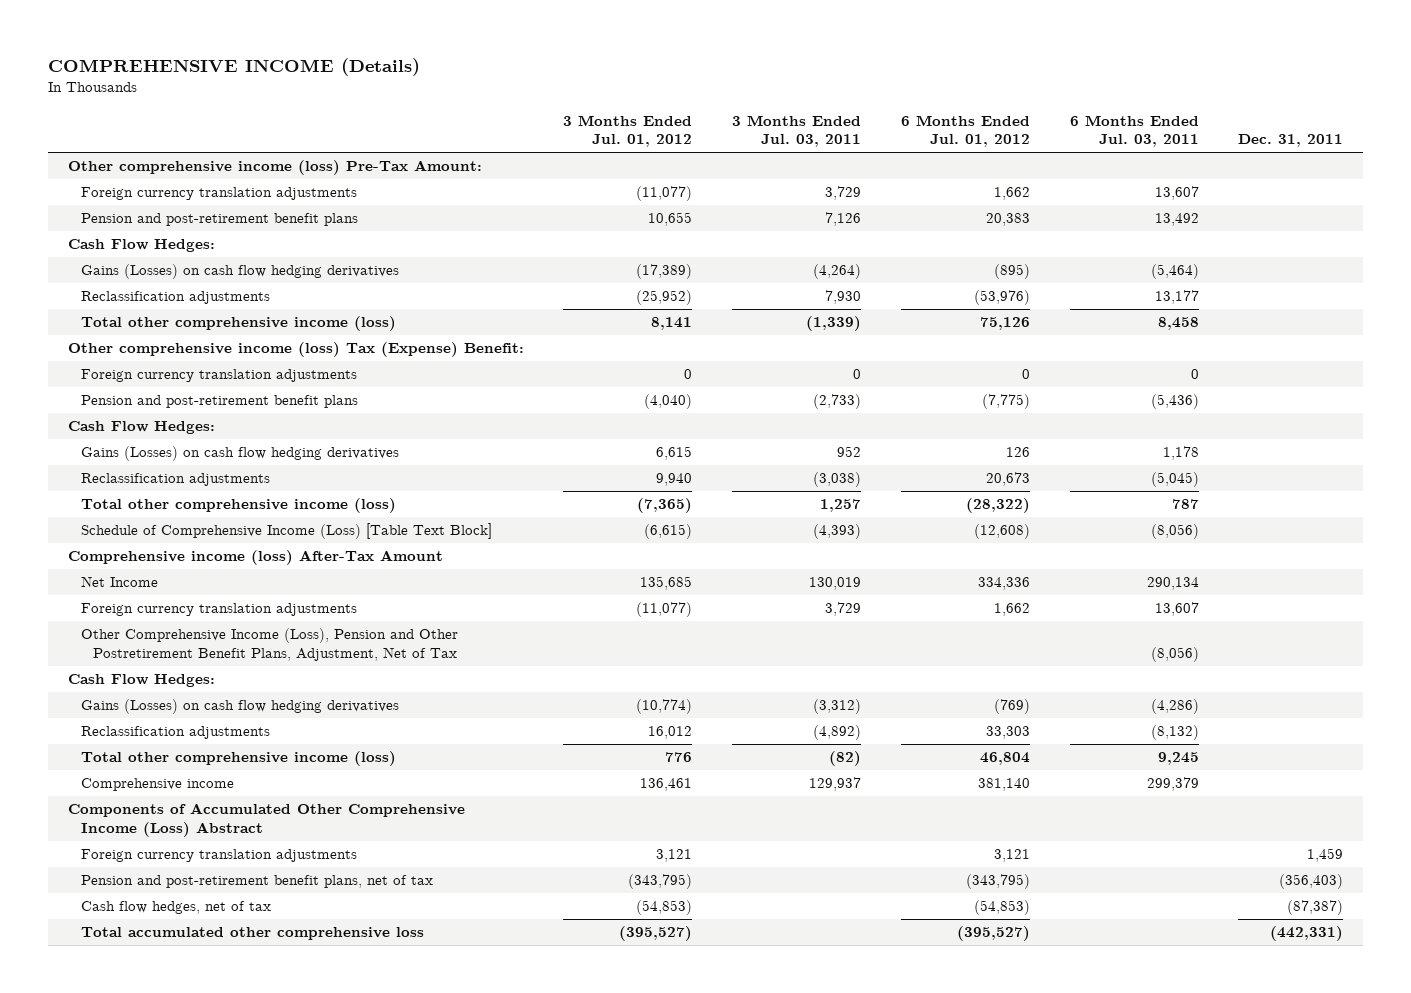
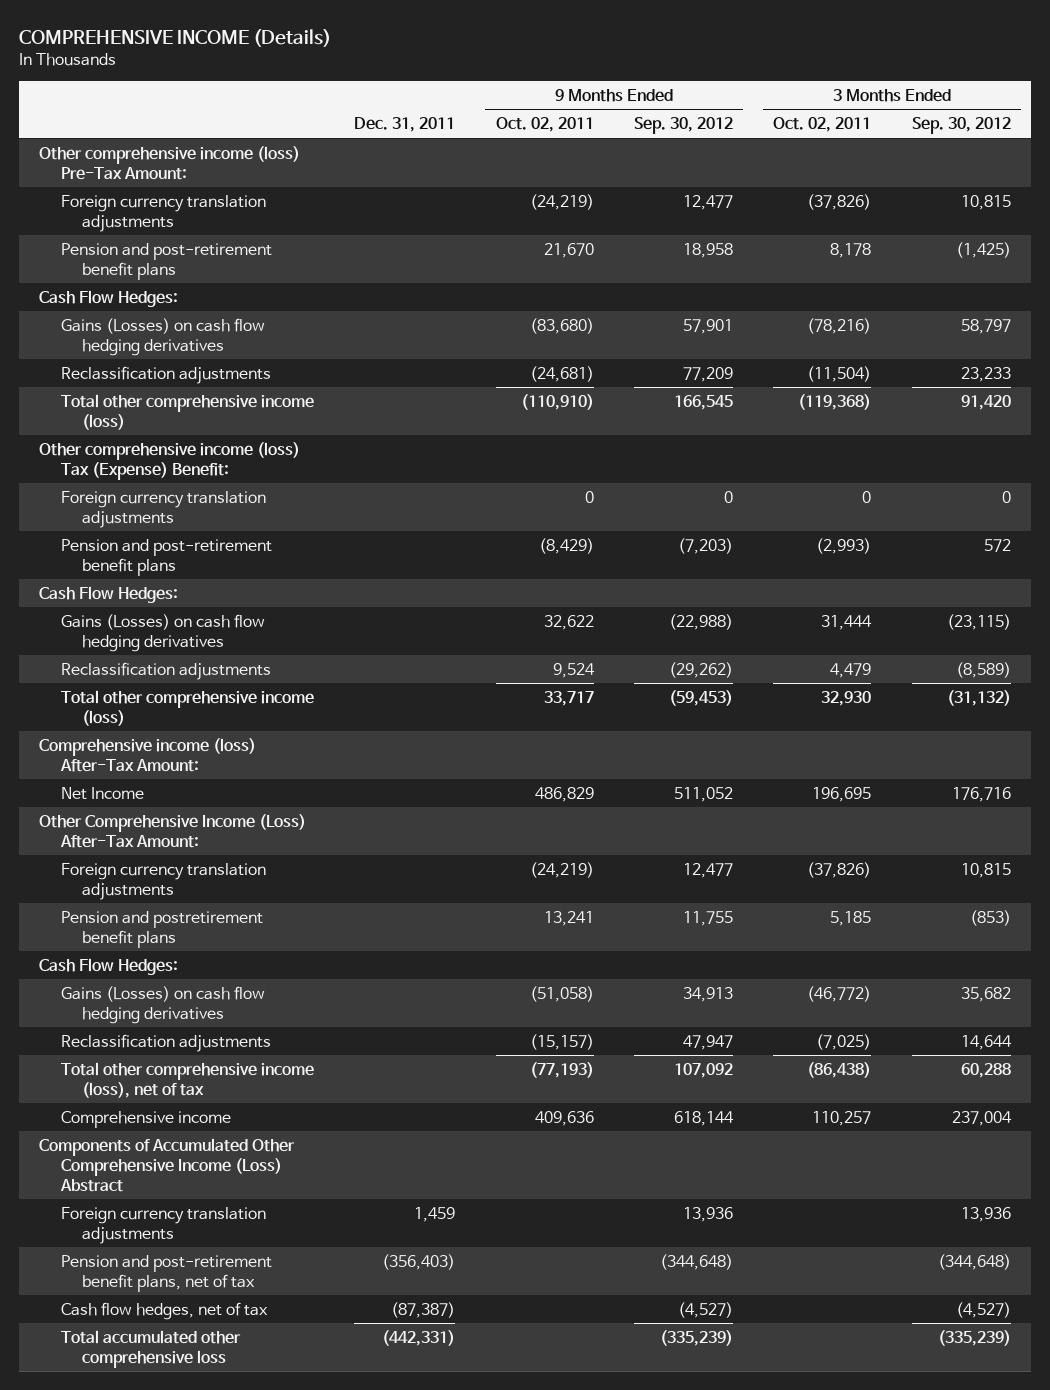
- | 3 Months Ended Jul. 01, 2012 | 3 Months Ended Jul. 03, 2011 | 6 Months Ended Jul. 01, 2012 | 6 Months Ended Jul. 03, 2011 | Dec. 31, 2011
+ | Dec. 31, 2011 | 9 Months Ended Oct. 02, 2011 | 9 Months Ended Sep. 30, 2012 | 3 Months Ended Oct. 02, 2011 | 3 Months Ended Sep. 30, 2012
- Schedule of Comprehensive Income (Loss) [Table Text Block] | (6,615) | (4,393) | (12,608) | (8,056) |
- Comprehensive income (loss) After-Tax Amount
+ Comprehensive income (loss) After-Tax Amount:
+ Other Comprehensive Income (Loss) After-Tax Amount:
- Other Comprehensive Income (Loss), Pension and Other Postretirement Benefit Plans, Adjustment, Net of Tax | | | | (8,056) |
+ Pension and postretirement benefit plans | | 13,241 | 11,755 | 5,185 | (853)
- Total other comprehensive income (loss) | 776 | (82) | 46,804 | 9,245 |
+ Total other comprehensive income (loss), net of tax | | (77,193) | 107,092 | (86,438) | 60,288

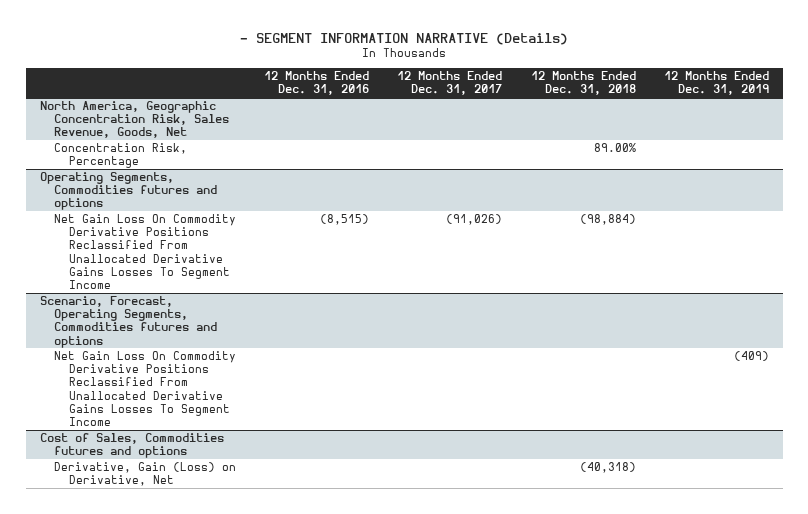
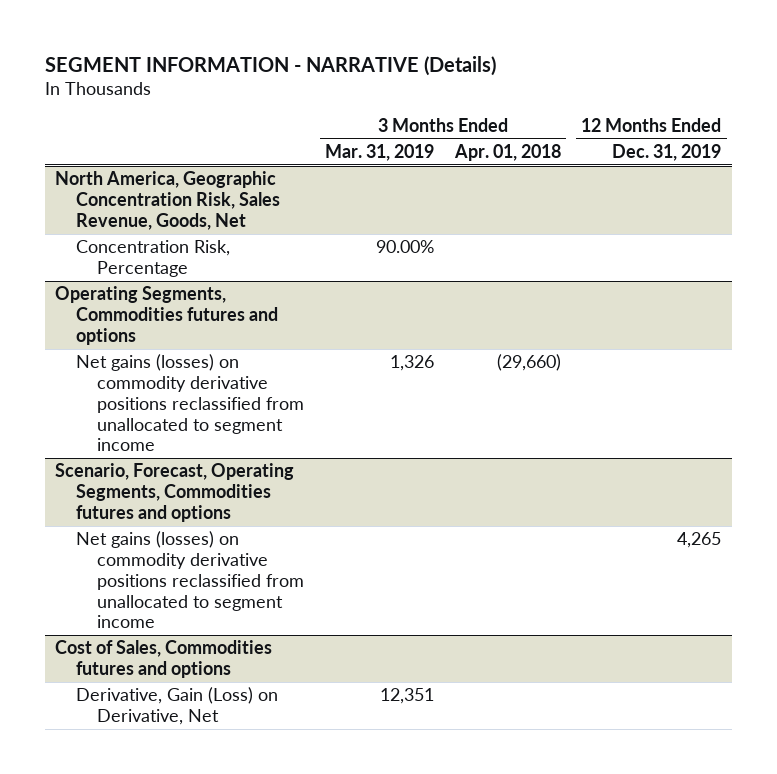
- - SEGMENT INFORMATION NARRATIVE (Details)
+ SEGMENT INFORMATION - NARRATIVE (Details)
- | 12 Months Ended Dec. 31, 2016 | 12 Months Ended Dec. 31, 2017 | 12 Months Ended Dec. 31, 2018 | 12 Months Ended Dec. 31, 2019
+ | 3 Months Ended Mar. 31, 2019 | 3 Months Ended Apr. 01, 2018 | 12 Months Ended Dec. 31, 2019
@ Operating Segments, Commodities futures and options
- Net Gain Loss On Commodity Derivative Positions Reclassified From Unallocated Derivative Gains Losses To Segment Income | (8,515) | (91,026) | (98,884) |
+ Net gains (losses) on commodity derivative positions reclassified from unallocated to segment income | 1,326 | (29,660) |
@ Scenario, Forecast, Operating Segments, Commodities futures and options
- Net Gain Loss On Commodity Derivative Positions Reclassified From Unallocated Derivative Gains Losses To Segment Income | | | | (409)
+ Net gains (losses) on commodity derivative positions reclassified from unallocated to segment income | | | 4,265

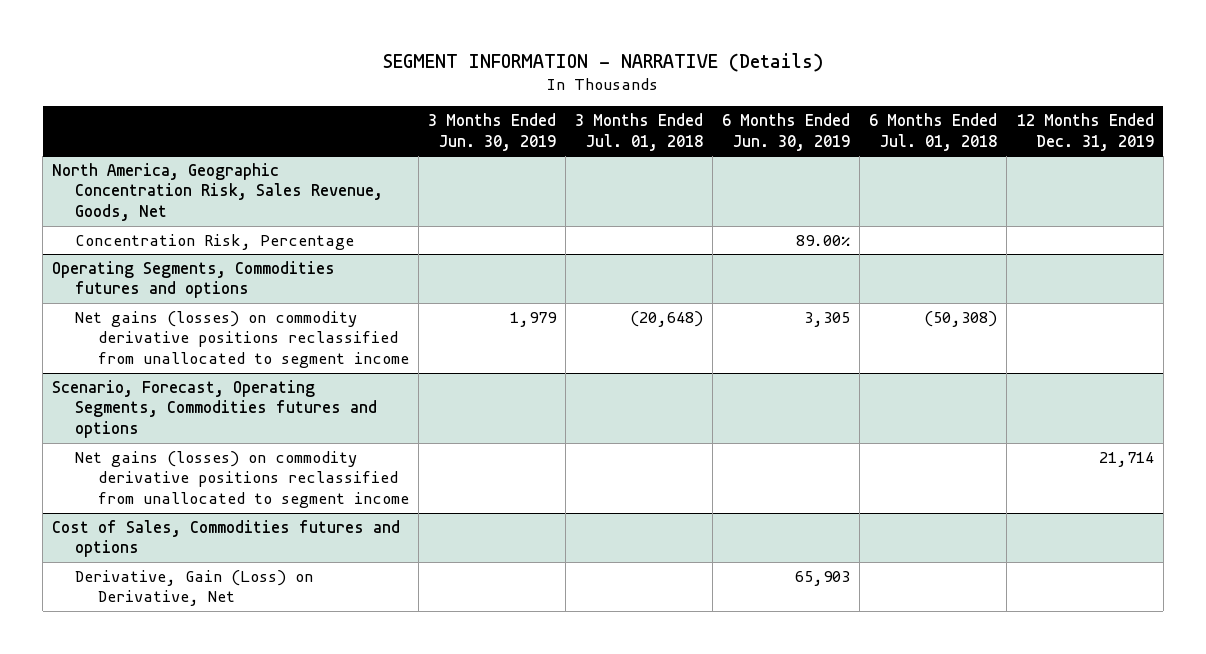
- | 3 Months Ended Mar. 31, 2019 | 3 Months Ended Apr. 01, 2018 | 12 Months Ended Dec. 31, 2019
+ | 3 Months Ended Jun. 30, 2019 | 3 Months Ended Jul. 01, 2018 | 6 Months Ended Jun. 30, 2019 | 6 Months Ended Jul. 01, 2018 | 12 Months Ended Dec. 31, 2019
@ Scenario, Forecast, Operating Segments, Commodities futures and options
- Net gains (losses) on commodity derivative positions reclassified from unallocated to segment income | | | 4,265
+ Net gains (losses) on commodity derivative positions reclassified from unallocated to segment income | | | | | 21,714

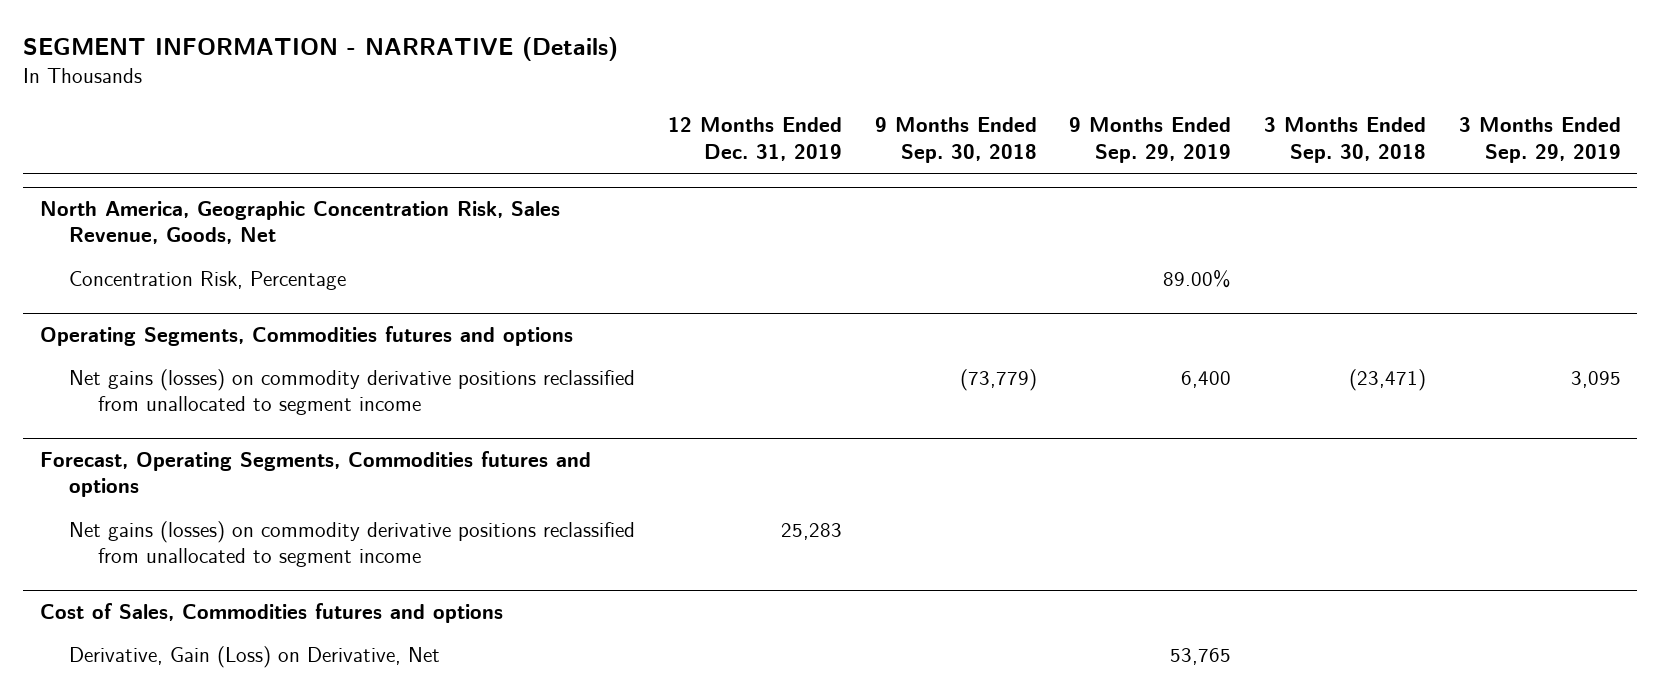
- | 3 Months Ended Jun. 30, 2019 | 3 Months Ended Jul. 01, 2018 | 6 Months Ended Jun. 30, 2019 | 6 Months Ended Jul. 01, 2018 | 12 Months Ended Dec. 31, 2019
+ | 12 Months Ended Dec. 31, 2019 | 9 Months Ended Sep. 30, 2018 | 9 Months Ended Sep. 29, 2019 | 3 Months Ended Sep. 30, 2018 | 3 Months Ended Sep. 29, 2019
- Scenario, Forecast, Operating Segments, Commodities futures and options
- Net gains (losses) on commodity derivative positions reclassified from unallocated to segment income | | | | | 21,714
+ Forecast, Operating Segments, Commodities futures and options
+ Net gains (losses) on commodity derivative positions reclassified from unallocated to segment income | 25,283 | | | |

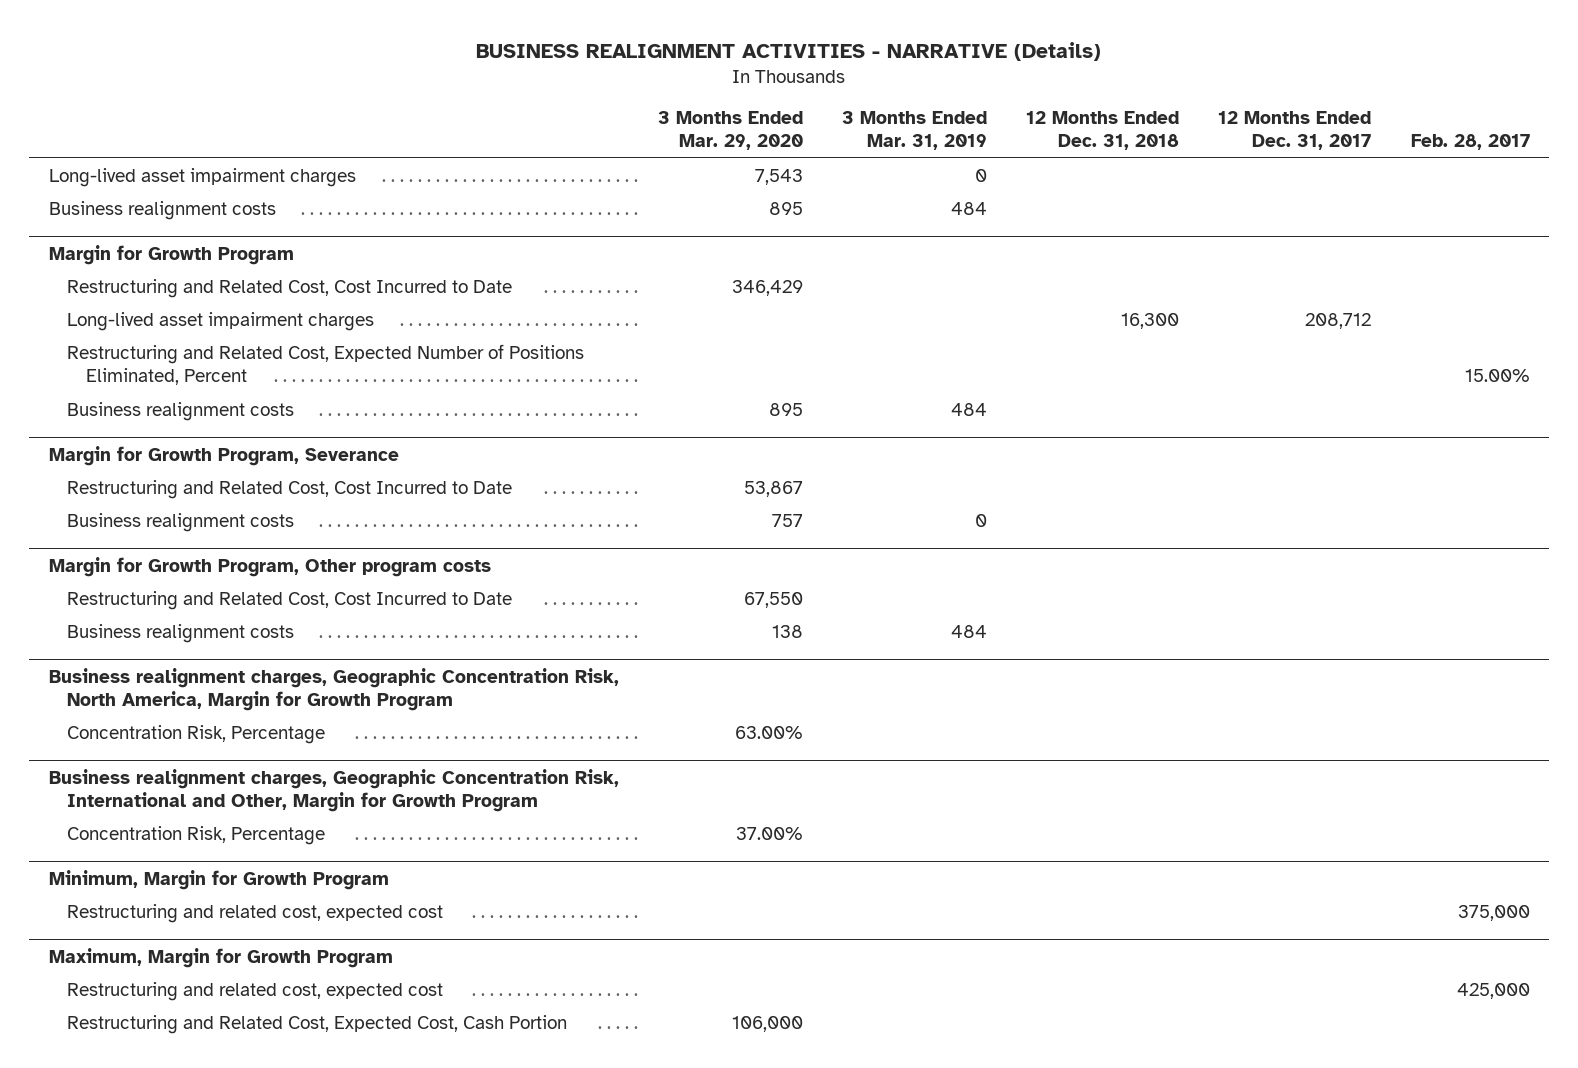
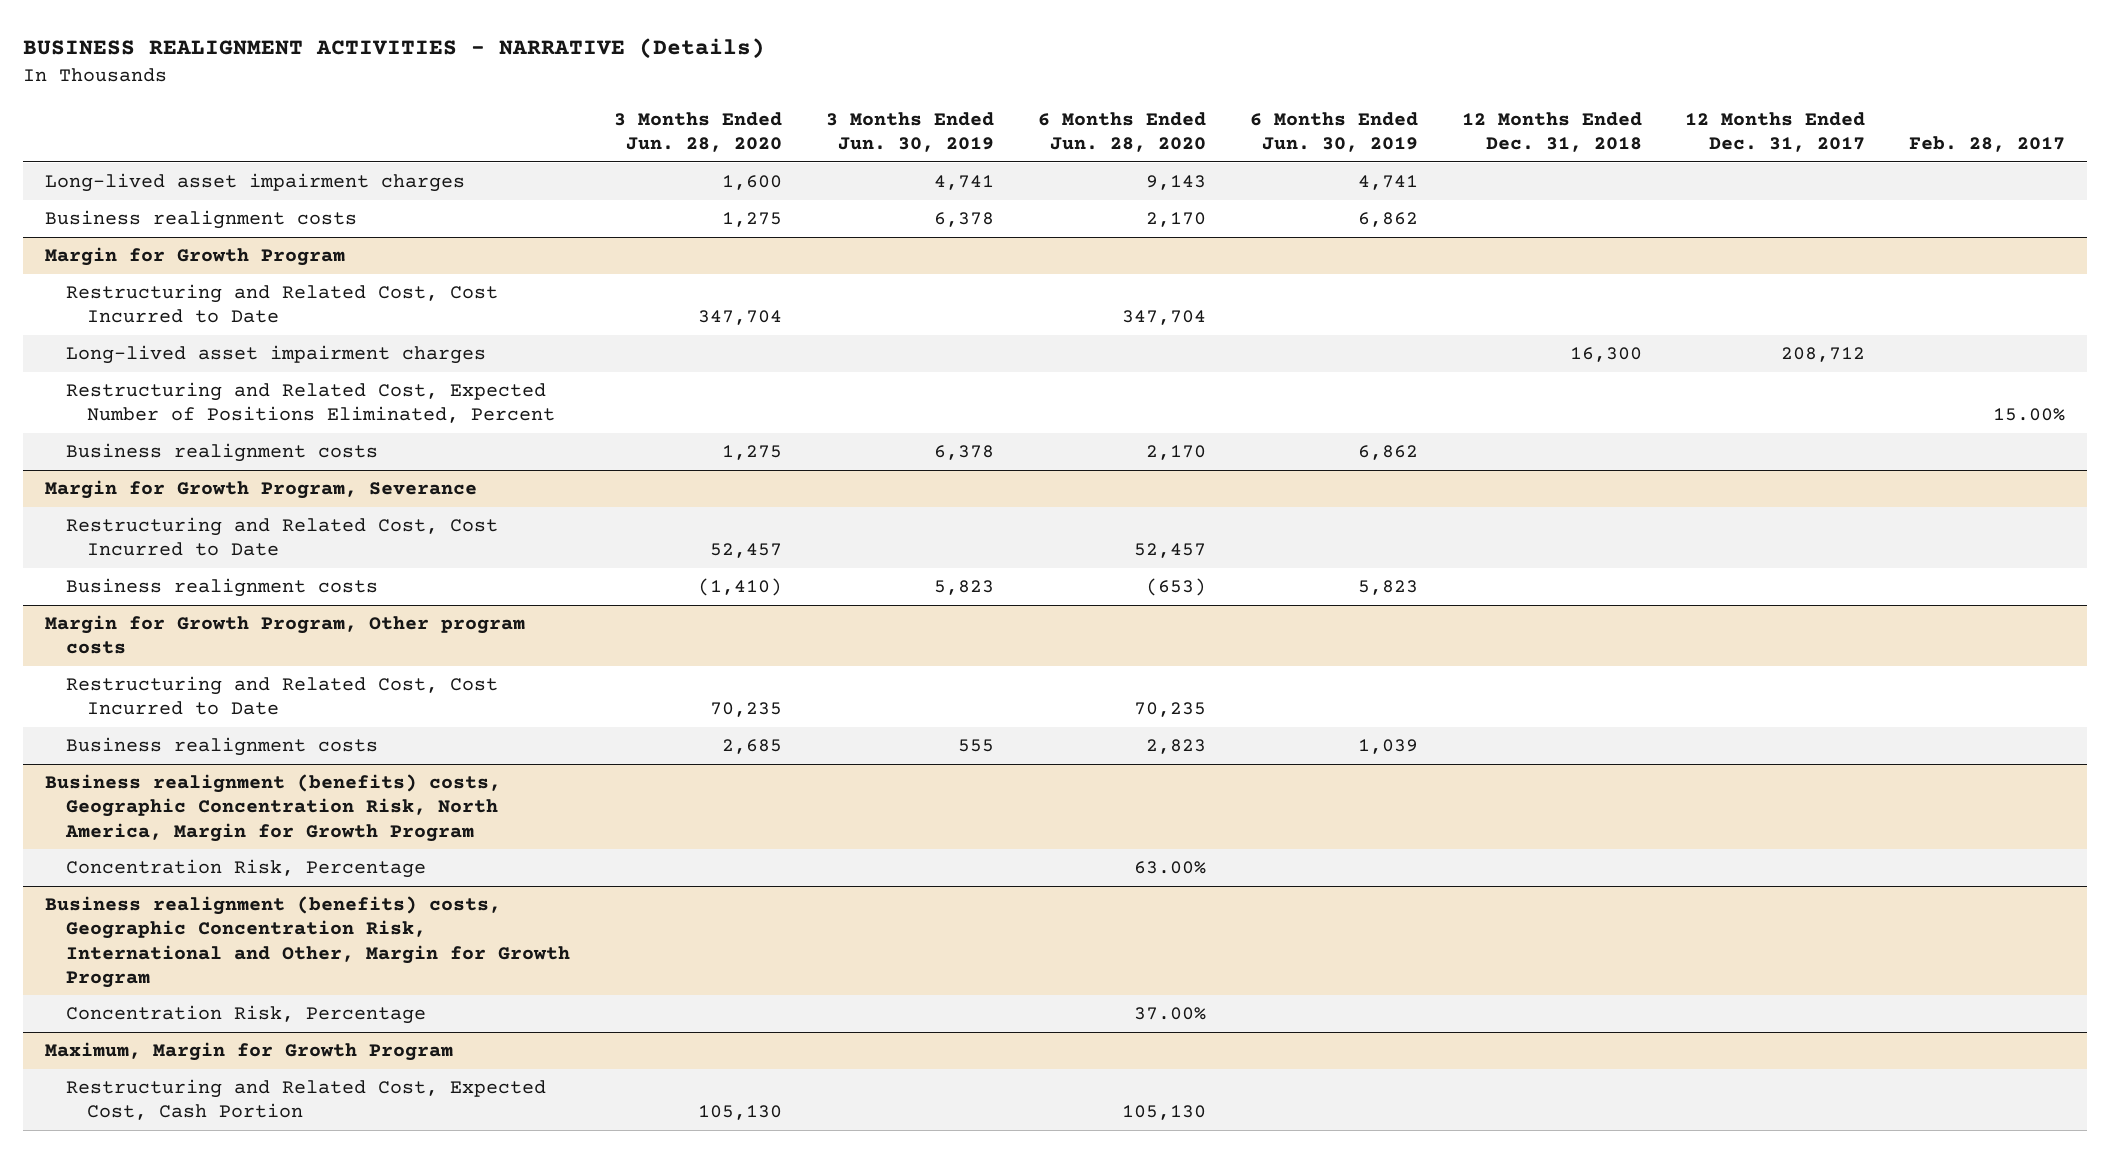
- | 3 Months Ended Mar. 29, 2020 | 3 Months Ended Mar. 31, 2019 | 12 Months Ended Dec. 31, 2018 | 12 Months Ended Dec. 31, 2017 | Feb. 28, 2017
+ | 3 Months Ended Jun. 28, 2020 | 3 Months Ended Jun. 30, 2019 | 6 Months Ended Jun. 28, 2020 | 6 Months Ended Jun. 30, 2019 | 12 Months Ended Dec. 31, 2018 | 12 Months Ended Dec. 31, 2017 | Feb. 28, 2017
- Business realignment charges, Geographic Concentration Risk, North America, Margin for Growth Program
+ Business realignment (benefits) costs, Geographic Concentration Risk, North America, Margin for Growth Program
- Business realignment charges, Geographic Concentration Risk, International and Other, Margin for Growth Program
+ Business realignment (benefits) costs, Geographic Concentration Risk, International and Other, Margin for Growth Program
- Minimum, Margin for Growth Program
- Restructuring and related cost, expected cost | | | | | 375,000
@ Maximum, Margin for Growth Program
- Restructuring and related cost, expected cost | | | | | 425,000

